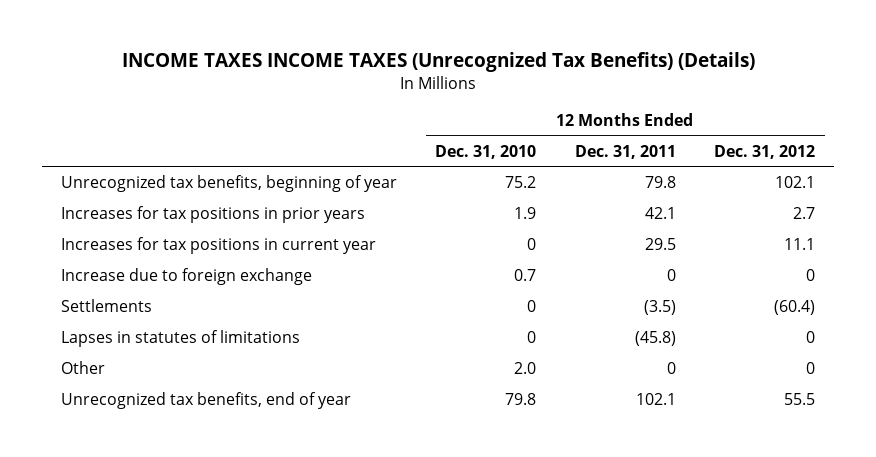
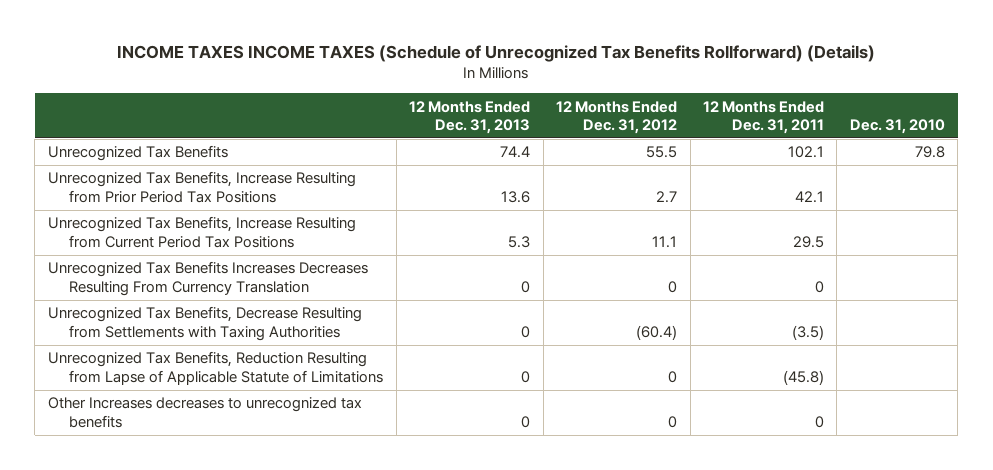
- INCOME TAXES INCOME TAXES (Unrecognized Tax Benefits) (Details)
+ INCOME TAXES INCOME TAXES (Schedule of Unrecognized Tax Benefits Rollforward) (Details)
- | 12 Months Ended Dec. 31, 2010 | 12 Months Ended Dec. 31, 2011 | 12 Months Ended Dec. 31, 2012
+ | 12 Months Ended Dec. 31, 2013 | 12 Months Ended Dec. 31, 2012 | 12 Months Ended Dec. 31, 2011 | Dec. 31, 2010
- Unrecognized tax benefits, beginning of year | 75.2 | 79.8 | 102.1
- Increases for tax positions in prior years | 1.9 | 42.1 | 2.7
- Increases for tax positions in current year | 0 | 29.5 | 11.1
- Increase due to foreign exchange | 0.7 | 0 | 0
- Settlements | 0 | (3.5) | (60.4)
- Lapses in statutes of limitations | 0 | (45.8) | 0
- Other | 2.0 | 0 | 0
- Unrecognized tax benefits, end of year | 79.8 | 102.1 | 55.5
+ Unrecognized Tax Benefits | 74.4 | 55.5 | 102.1 | 79.8
+ Unrecognized Tax Benefits, Increase Resulting from Prior Period Tax Positions | 13.6 | 2.7 | 42.1 |
+ Unrecognized Tax Benefits, Increase Resulting from Current Period Tax Positions | 5.3 | 11.1 | 29.5 |
+ Unrecognized Tax Benefits Increases Decreases Resulting From Currency Translation | 0 | 0 | 0 |
+ Unrecognized Tax Benefits, Decrease Resulting from Settlements with Taxing Authorities | 0 | (60.4) | (3.5) |
+ Unrecognized Tax Benefits, Reduction Resulting from Lapse of Applicable Statute of Limitations | 0 | 0 | (45.8) |
+ Other Increases decreases to unrecognized tax benefits | 0 | 0 | 0 |

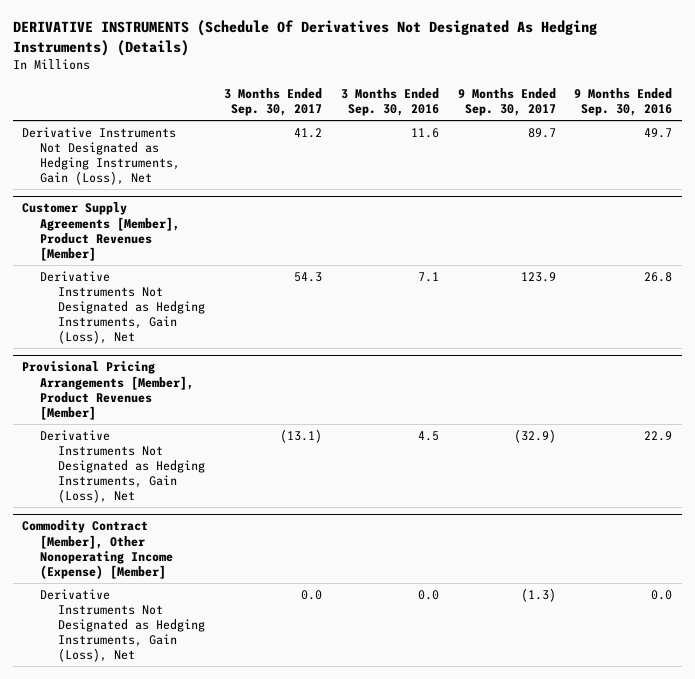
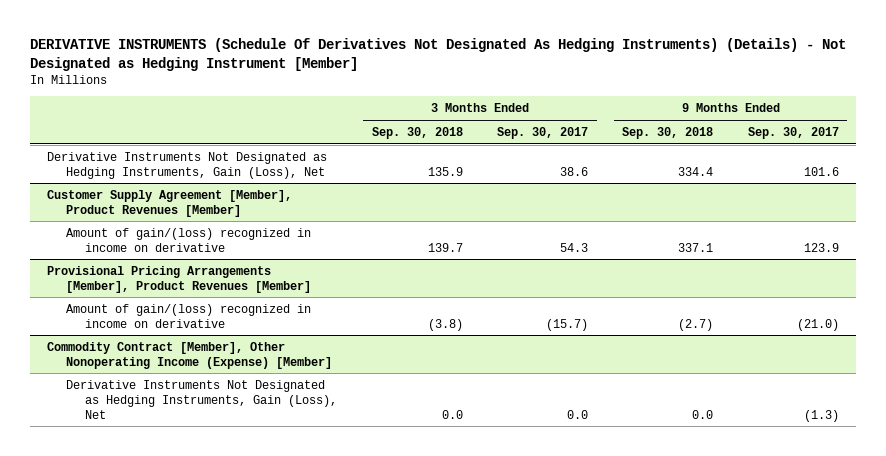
- DERIVATIVE INSTRUMENTS (Schedule Of Derivatives Not Designated As Hedging Instruments) (Details)
+ DERIVATIVE INSTRUMENTS (Schedule Of Derivatives Not Designated As Hedging Instruments) (Details) - Not Designated as Hedging Instrument [Member]
- | 3 Months Ended Sep. 30, 2017 | 3 Months Ended Sep. 30, 2016 | 9 Months Ended Sep. 30, 2017 | 9 Months Ended Sep. 30, 2016
+ | 3 Months Ended Sep. 30, 2018 | 3 Months Ended Sep. 30, 2017 | 9 Months Ended Sep. 30, 2018 | 9 Months Ended Sep. 30, 2017
- Derivative Instruments Not Designated as Hedging Instruments, Gain (Loss), Net | 41.2 | 11.6 | 89.7 | 49.7
- Customer Supply Agreements [Member], Product Revenues [Member]
- Derivative Instruments Not Designated as Hedging Instruments, Gain (Loss), Net | 54.3 | 7.1 | 123.9 | 26.8
+ Derivative Instruments Not Designated as Hedging Instruments, Gain (Loss), Net | 135.9 | 38.6 | 334.4 | 101.6
+ Customer Supply Agreement [Member], Product Revenues [Member]
+ Amount of gain/(loss) recognized in income on derivative | 139.7 | 54.3 | 337.1 | 123.9
@ Provisional Pricing Arrangements [Member], Product Revenues [Member]
- Derivative Instruments Not Designated as Hedging Instruments, Gain (Loss), Net | (13.1) | 4.5 | (32.9) | 22.9
+ Amount of gain/(loss) recognized in income on derivative | (3.8) | (15.7) | (2.7) | (21.0)

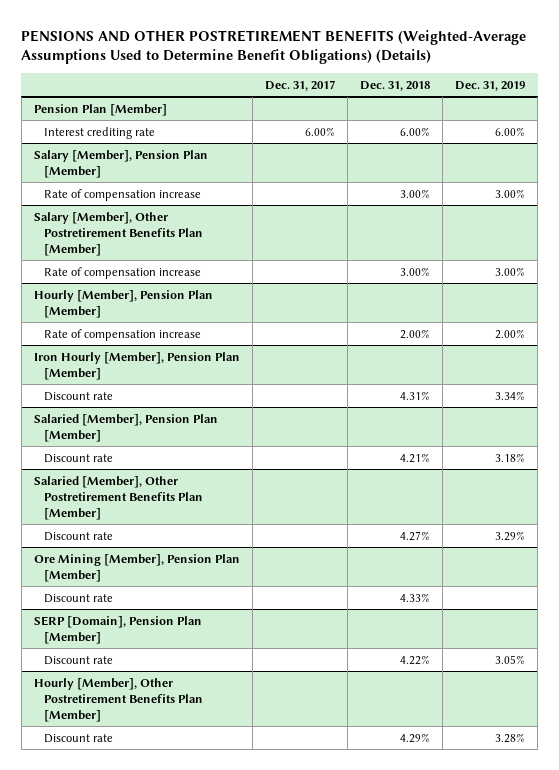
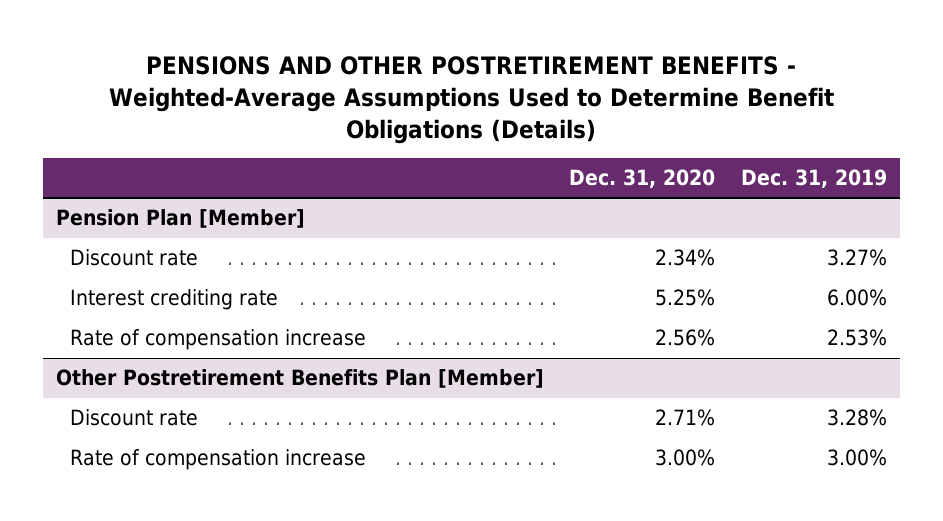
- PENSIONS AND OTHER POSTRETIREMENT BENEFITS (Weighted-Average Assumptions Used to Determine Benefit Obligations) (Details)
+ PENSIONS AND OTHER POSTRETIREMENT BENEFITS - Weighted-Average Assumptions Used to Determine Benefit Obligations (Details)
- | Dec. 31, 2017 | Dec. 31, 2018 | Dec. 31, 2019
+ | Dec. 31, 2020 | Dec. 31, 2019
@ Pension Plan [Member]
+ Discount rate | 2.34% | 3.27%
- Salary [Member], Pension Plan [Member]
- Rate of compensation increase | | 3.00% | 3.00%
- Salary [Member], Other Postretirement Benefits Plan [Member]
- Rate of compensation increase | | 3.00% | 3.00%
- Hourly [Member], Pension Plan [Member]
- Rate of compensation increase | | 2.00% | 2.00%
- Iron Hourly [Member], Pension Plan [Member]
- Discount rate | | 4.31% | 3.34%
- Salaried [Member], Pension Plan [Member]
- Discount rate | | 4.21% | 3.18%
- Salaried [Member], Other Postretirement Benefits Plan [Member]
- Discount rate | | 4.27% | 3.29%
- Ore Mining [Member], Pension Plan [Member]
- Discount rate | | 4.33% |
- SERP [Domain], Pension Plan [Member]
- Discount rate | | 4.22% | 3.05%
- Hourly [Member], Other Postretirement Benefits Plan [Member]
@ Pension Plan [Member]
+ Rate of compensation increase | 2.56% | 2.53%
+ Other Postretirement Benefits Plan [Member]
+ Rate of compensation increase | 3.00% | 3.00%

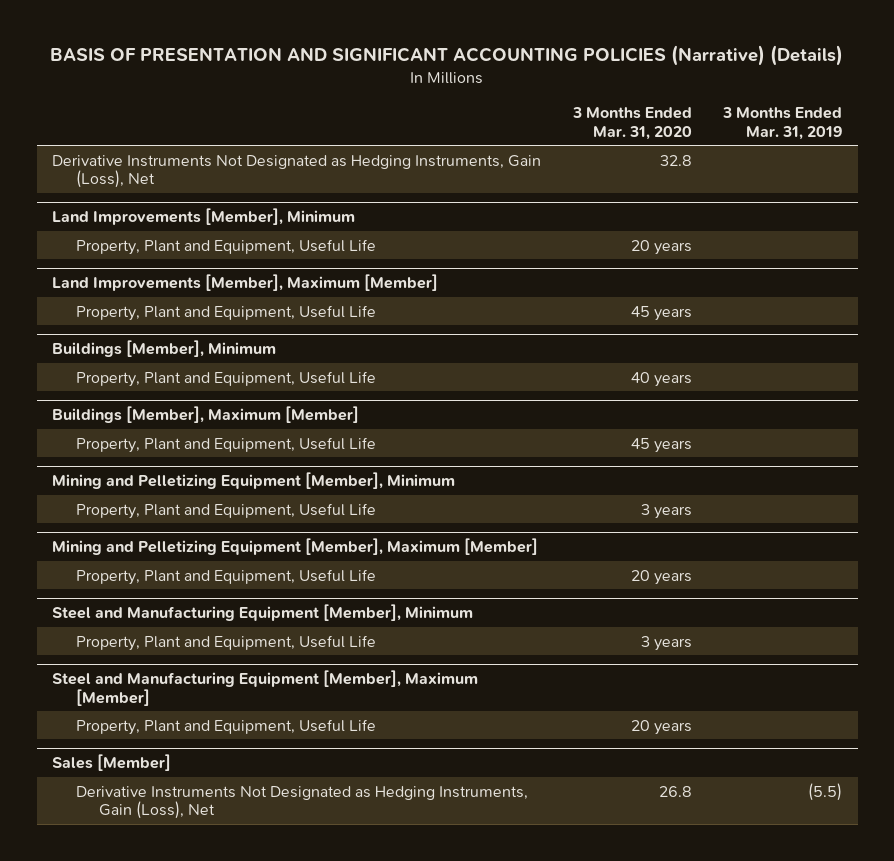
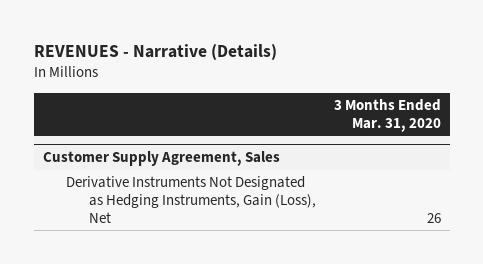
- BASIS OF PRESENTATION AND SIGNIFICANT ACCOUNTING POLICIES (Narrative) (Details)
+ REVENUES - Narrative (Details)
- | 3 Months Ended Mar. 31, 2020 | 3 Months Ended Mar. 31, 2019
+ | 3 Months Ended Mar. 31, 2020
- Derivative Instruments Not Designated as Hedging Instruments, Gain (Loss), Net | 32.8 |
- Land Improvements [Member], Minimum
- Property, Plant and Equipment, Useful Life | 20 years |
- Land Improvements [Member], Maximum [Member]
- Property, Plant and Equipment, Useful Life | 45 years |
- Buildings [Member], Minimum
- Property, Plant and Equipment, Useful Life | 40 years |
- Buildings [Member], Maximum [Member]
- Property, Plant and Equipment, Useful Life | 45 years |
- Mining and Pelletizing Equipment [Member], Minimum
- Property, Plant and Equipment, Useful Life | 3 years |
- Mining and Pelletizing Equipment [Member], Maximum [Member]
- Property, Plant and Equipment, Useful Life | 20 years |
- Steel and Manufacturing Equipment [Member], Minimum
- Property, Plant and Equipment, Useful Life | 3 years |
- Steel and Manufacturing Equipment [Member], Maximum [Member]
- Property, Plant and Equipment, Useful Life | 20 years |
- Sales [Member]
- Derivative Instruments Not Designated as Hedging Instruments, Gain (Loss), Net | 26.8 | (5.5)
+ Customer Supply Agreement, Sales
+ Derivative Instruments Not Designated as Hedging Instruments, Gain (Loss), Net | 26

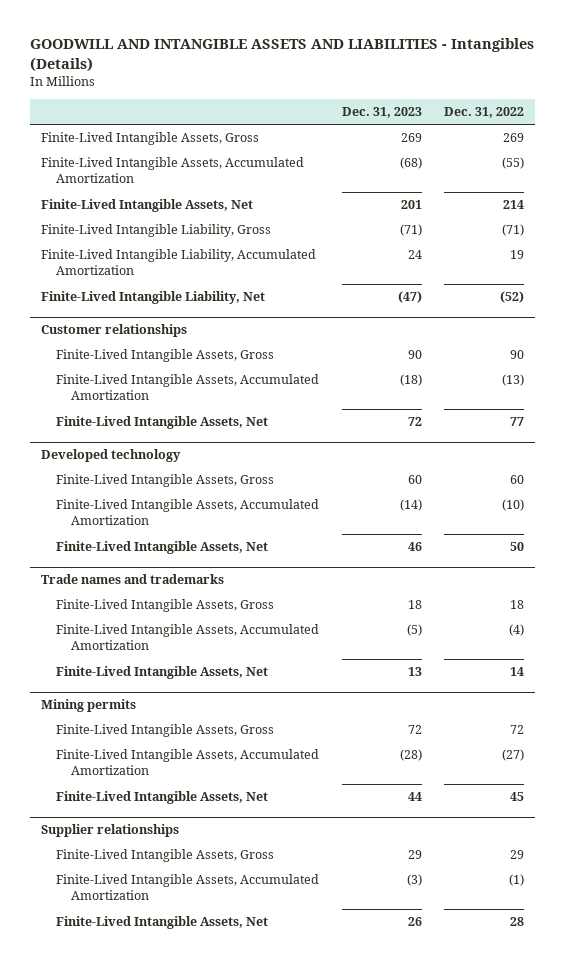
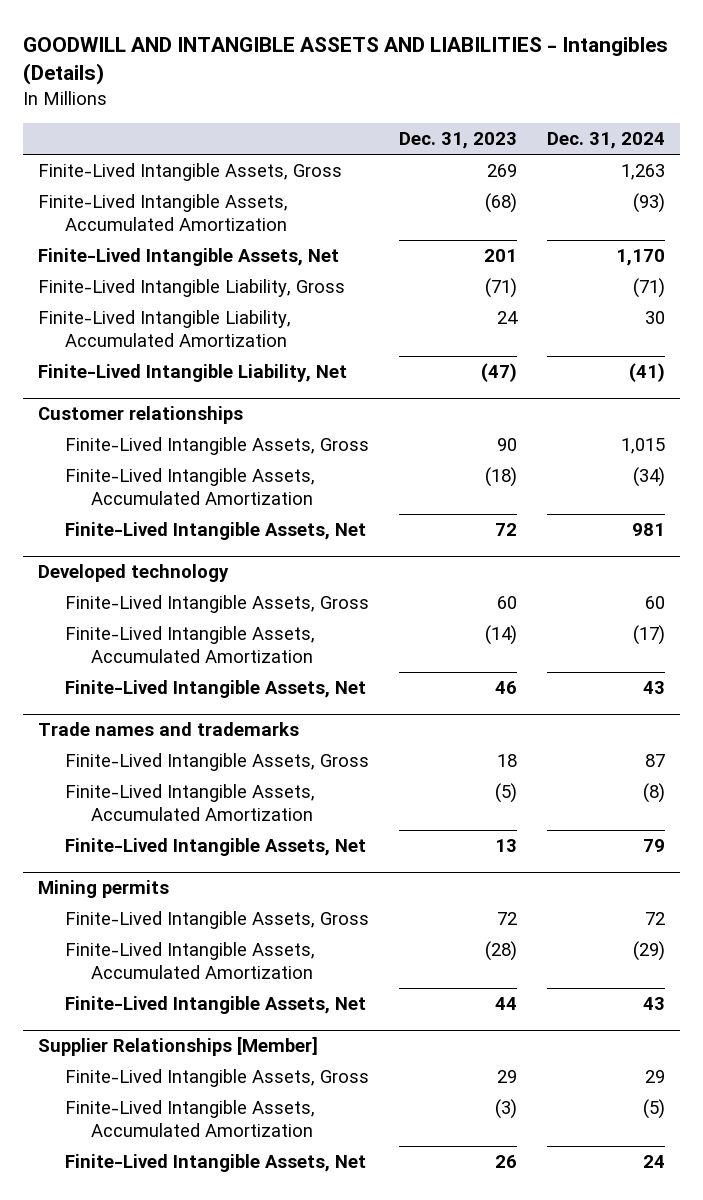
- | Dec. 31, 2023 | Dec. 31, 2022
+ | Dec. 31, 2023 | Dec. 31, 2024
- Supplier relationships
+ Supplier Relationships [Member]

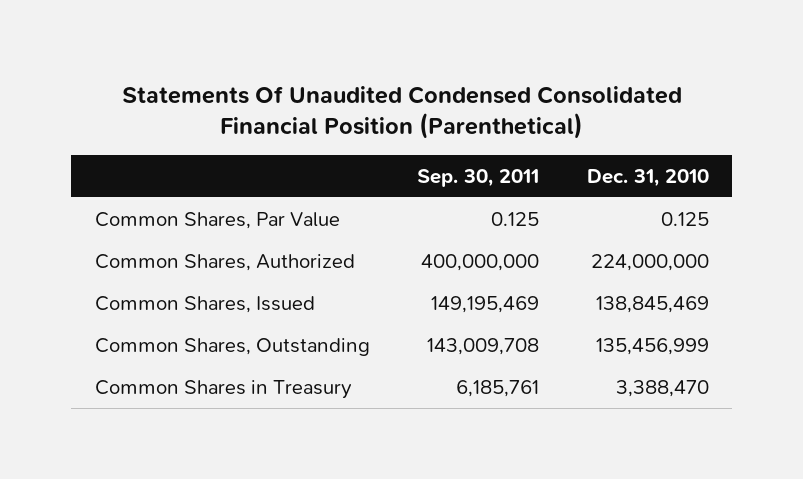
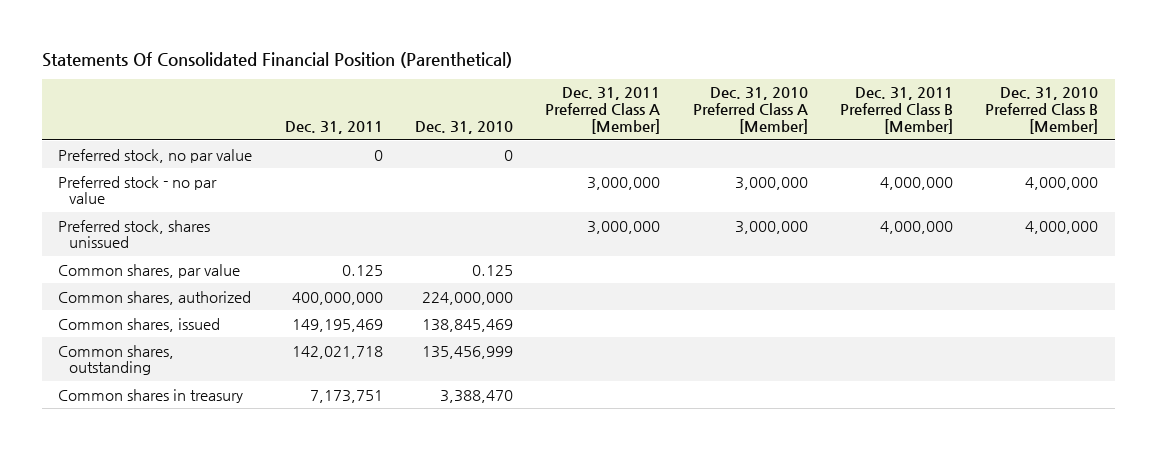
- Statements Of Unaudited Condensed Consolidated Financial Position (Parenthetical)
+ Statements Of Consolidated Financial Position (Parenthetical)
- | Sep. 30, 2011 | Dec. 31, 2010
+ | Dec. 31, 2011 | Dec. 31, 2010 | Dec. 31, 2011 Preferred Class A [Member] | Dec. 31, 2010 Preferred Class A [Member] | Dec. 31, 2011 Preferred Class B [Member] | Dec. 31, 2010 Preferred Class B [Member]
- Common Shares, Par Value | 0.125 | 0.125
- Common Shares, Authorized | 400,000,000 | 224,000,000
- Common Shares, Issued | 149,195,469 | 138,845,469
- Common Shares, Outstanding | 143,009,708 | 135,456,999
- Common Shares in Treasury | 6,185,761 | 3,388,470
+ Preferred stock, no par value | 0 | 0 | | | |
+ Preferred stock - no par value | | | 3,000,000 | 3,000,000 | 4,000,000 | 4,000,000
+ Preferred stock, shares unissued | | | 3,000,000 | 3,000,000 | 4,000,000 | 4,000,000
+ Common shares, par value | 0.125 | 0.125 | | | |
+ Common shares, authorized | 400,000,000 | 224,000,000 | | | |
+ Common shares, issued | 149,195,469 | 138,845,469 | | | |
+ Common shares, outstanding | 142,021,718 | 135,456,999 | | | |
+ Common shares in treasury | 7,173,751 | 3,388,470 | | | |

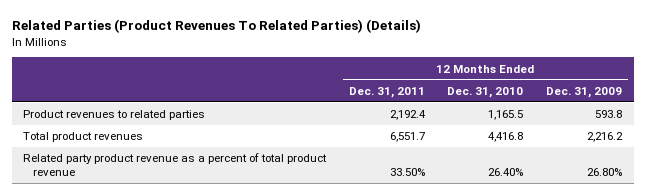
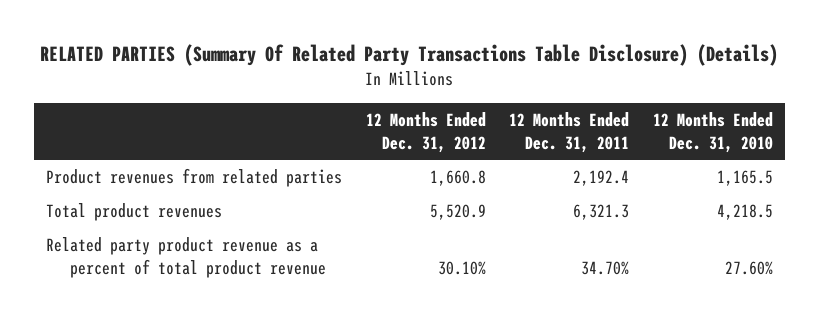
- Related Parties (Product Revenues To Related Parties) (Details)
+ RELATED PARTIES (Summary Of Related Party Transactions Table Disclosure) (Details)
- | 12 Months Ended Dec. 31, 2011 | 12 Months Ended Dec. 31, 2010 | 12 Months Ended Dec. 31, 2009
+ | 12 Months Ended Dec. 31, 2012 | 12 Months Ended Dec. 31, 2011 | 12 Months Ended Dec. 31, 2010
- Product revenues to related parties | 2,192.4 | 1,165.5 | 593.8
- Total product revenues | 6,551.7 | 4,416.8 | 2,216.2
- Related party product revenue as a percent of total product revenue | 33.50% | 26.40% | 26.80%
+ Product revenues from related parties | 1,660.8 | 2,192.4 | 1,165.5
+ Total product revenues | 5,520.9 | 6,321.3 | 4,218.5
+ Related party product revenue as a percent of total product revenue | 30.10% | 34.70% | 27.60%

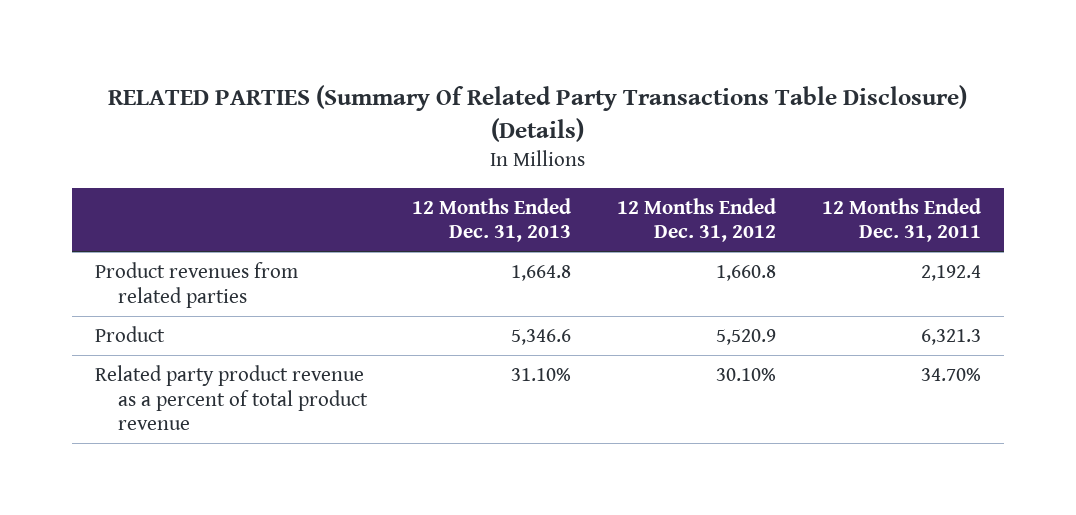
- | 12 Months Ended Dec. 31, 2012 | 12 Months Ended Dec. 31, 2011 | 12 Months Ended Dec. 31, 2010
+ | 12 Months Ended Dec. 31, 2013 | 12 Months Ended Dec. 31, 2012 | 12 Months Ended Dec. 31, 2011
- Total product revenues | 5,520.9 | 6,321.3 | 4,218.5
+ Product | 5,346.6 | 5,520.9 | 6,321.3

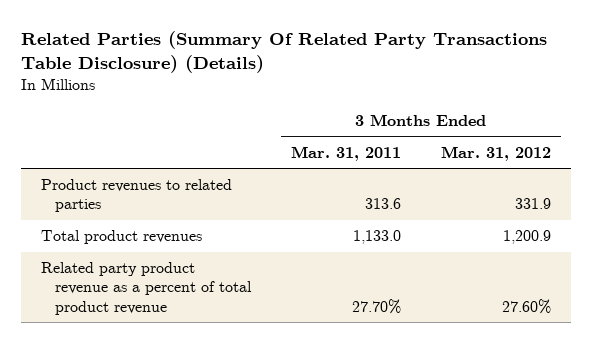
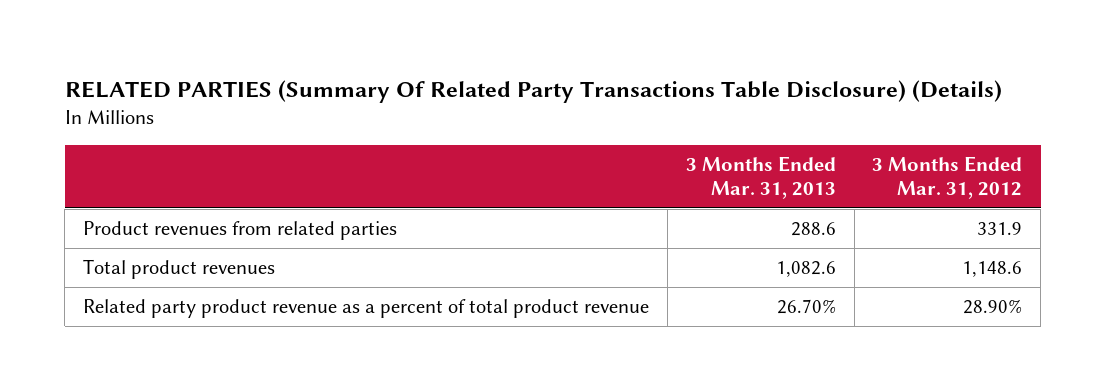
- Related Parties (Summary Of Related Party Transactions Table Disclosure) (Details)
+ RELATED PARTIES (Summary Of Related Party Transactions Table Disclosure) (Details)
- | 3 Months Ended Mar. 31, 2011 | 3 Months Ended Mar. 31, 2012
+ | 3 Months Ended Mar. 31, 2013 | 3 Months Ended Mar. 31, 2012
- Product revenues to related parties | 313.6 | 331.9
- Total product revenues | 1,133.0 | 1,200.9
- Related party product revenue as a percent of total product revenue | 27.70% | 27.60%
+ Product revenues from related parties | 288.6 | 331.9
+ Total product revenues | 1,082.6 | 1,148.6
+ Related party product revenue as a percent of total product revenue | 26.70% | 28.90%

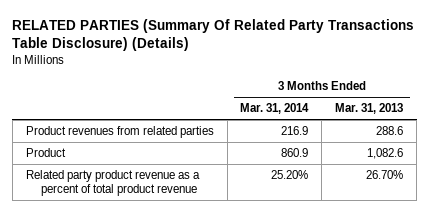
- | 3 Months Ended Mar. 31, 2013 | 3 Months Ended Mar. 31, 2012
+ | 3 Months Ended Mar. 31, 2014 | 3 Months Ended Mar. 31, 2013
- Total product revenues | 1,082.6 | 1,148.6
+ Product | 860.9 | 1,082.6

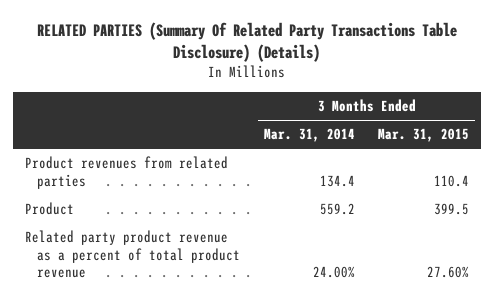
- | 3 Months Ended Mar. 31, 2014 | 3 Months Ended Mar. 31, 2013
+ | 3 Months Ended Mar. 31, 2014 | 3 Months Ended Mar. 31, 2015
- Product revenues from related parties | 216.9 | 288.6
- Product | 860.9 | 1,082.6
- Related party product revenue as a percent of total product revenue | 25.20% | 26.70%
+ Product revenues from related parties | 134.4 | 110.4
+ Product | 559.2 | 399.5
+ Related party product revenue as a percent of total product revenue | 24.00% | 27.60%

